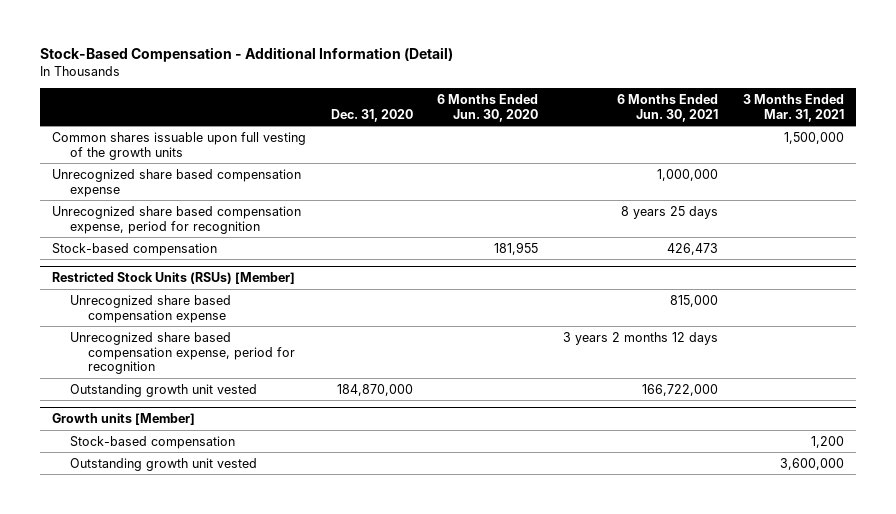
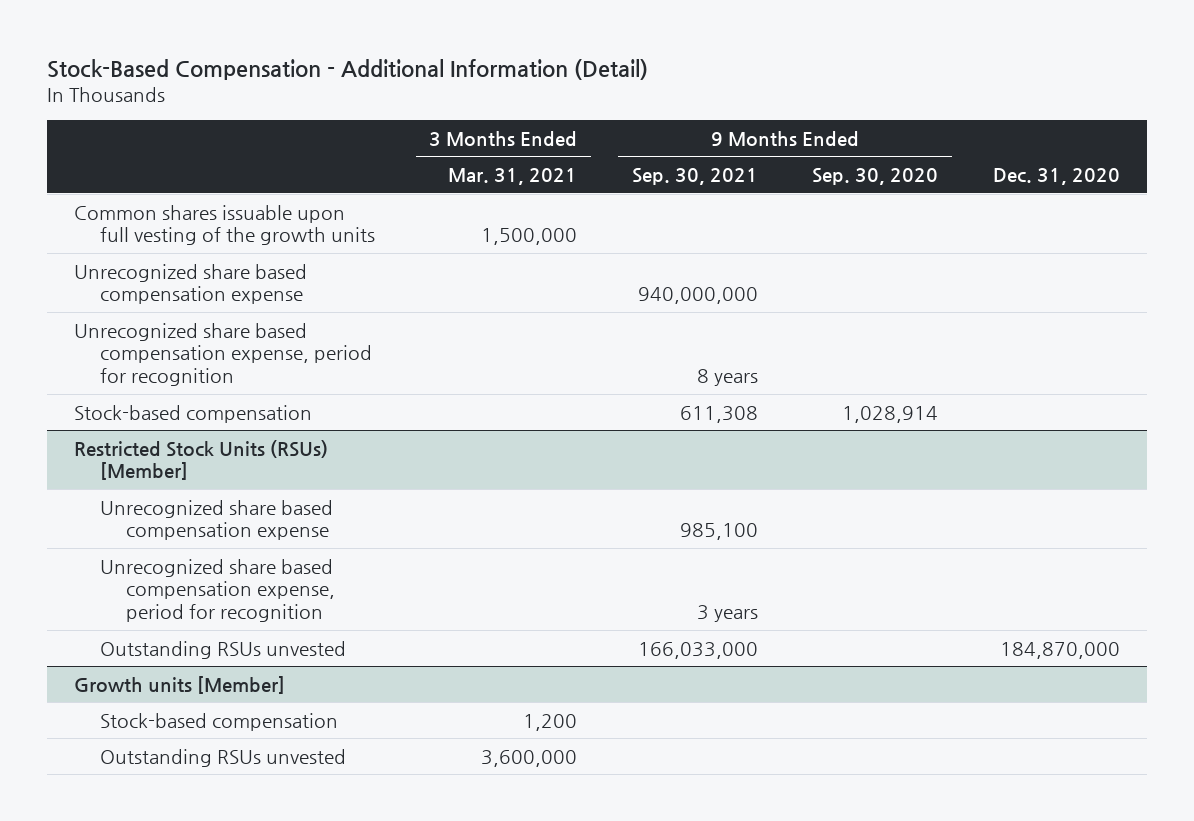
- | Dec. 31, 2020 | 6 Months Ended Jun. 30, 2020 | 6 Months Ended Jun. 30, 2021 | 3 Months Ended Mar. 31, 2021
+ | 3 Months Ended Mar. 31, 2021 | 9 Months Ended Sep. 30, 2021 | 9 Months Ended Sep. 30, 2020 | Dec. 31, 2020
@ Restricted Stock Units (RSUs) [Member]
- Outstanding growth unit vested | 184,870,000 | | 166,722,000 |
+ Outstanding RSUs unvested | | 166,033,000 | | 184,870,000
@ Growth units [Member]
- Outstanding growth unit vested | | | | 3,600,000
+ Outstanding RSUs unvested | 3,600,000 | | |

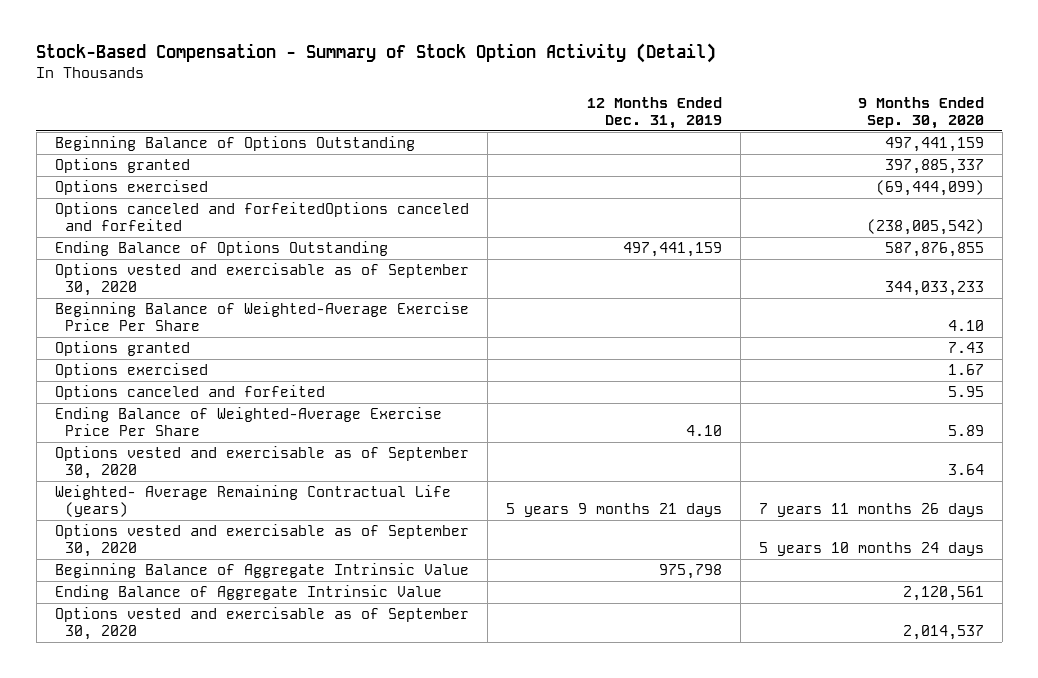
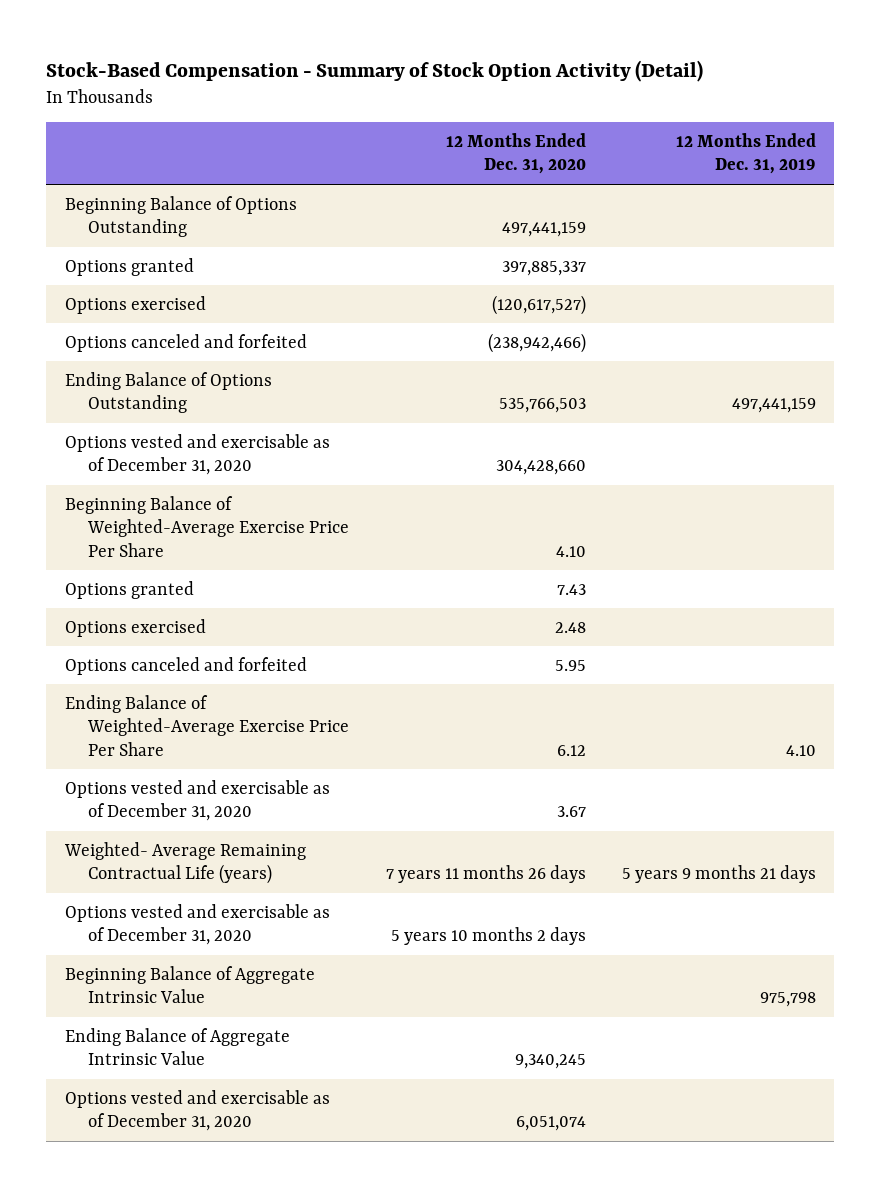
- | 12 Months Ended Dec. 31, 2019 | 9 Months Ended Sep. 30, 2020
+ | 12 Months Ended Dec. 31, 2020 | 12 Months Ended Dec. 31, 2019
- Options canceled and forfeitedOptions canceled and forfeited | | (238,005,542)
+ Options canceled and forfeited | (238,942,466) |
- Options vested and exercisable as of September 30, 2020 | | 344,033,233
+ Options vested and exercisable as of December 31, 2020 | 304,428,660 |
- Options vested and exercisable as of September 30, 2020 | | 3.64
+ Options vested and exercisable as of December 31, 2020 | 3.67 |
- Options vested and exercisable as of September 30, 2020 | | 5 years 10 months 24 days
+ Options vested and exercisable as of December 31, 2020 | 5 years 10 months 2 days |
- Options vested and exercisable as of September 30, 2020 | | 2,014,537
+ Options vested and exercisable as of December 31, 2020 | 6,051,074 |

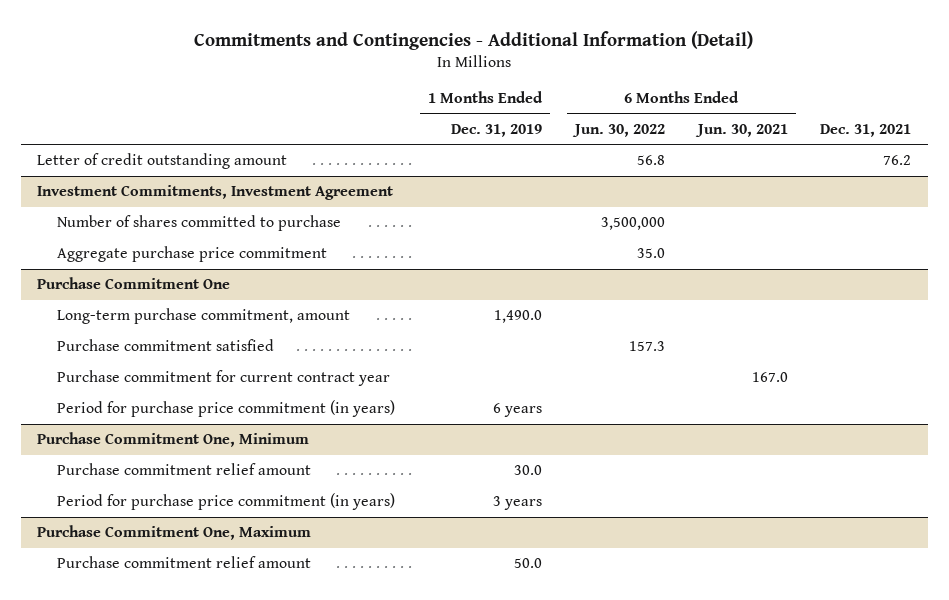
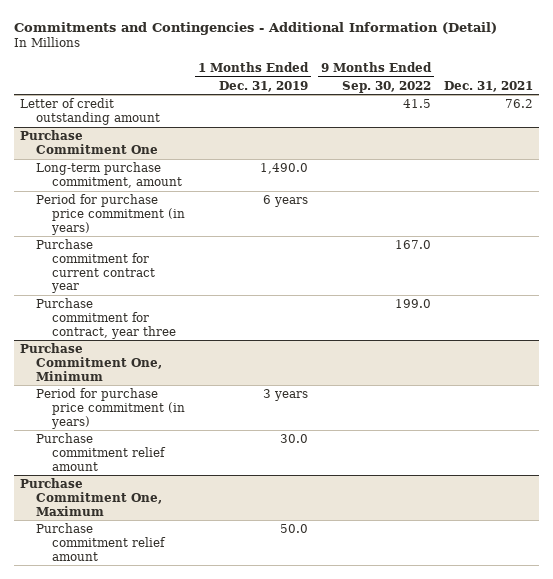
- | 1 Months Ended Dec. 31, 2019 | 6 Months Ended Jun. 30, 2022 | 6 Months Ended Jun. 30, 2021 | Dec. 31, 2021
+ | 1 Months Ended Dec. 31, 2019 | 9 Months Ended Sep. 30, 2022 | Dec. 31, 2021
- Investment Commitments, Investment Agreement
- Number of shares committed to purchase | | 3,500,000 | |
- Aggregate purchase price commitment | | 35.0 | |
@ Purchase Commitment One
- Purchase commitment satisfied | | 157.3 | |
moved down: Purchase commitment for current contract year | | 167.0 |
+ Purchase commitment for contract, year three | | 199.0 |
@ Purchase Commitment One, Minimum
moved down: Purchase commitment relief amount | 30.0 | |

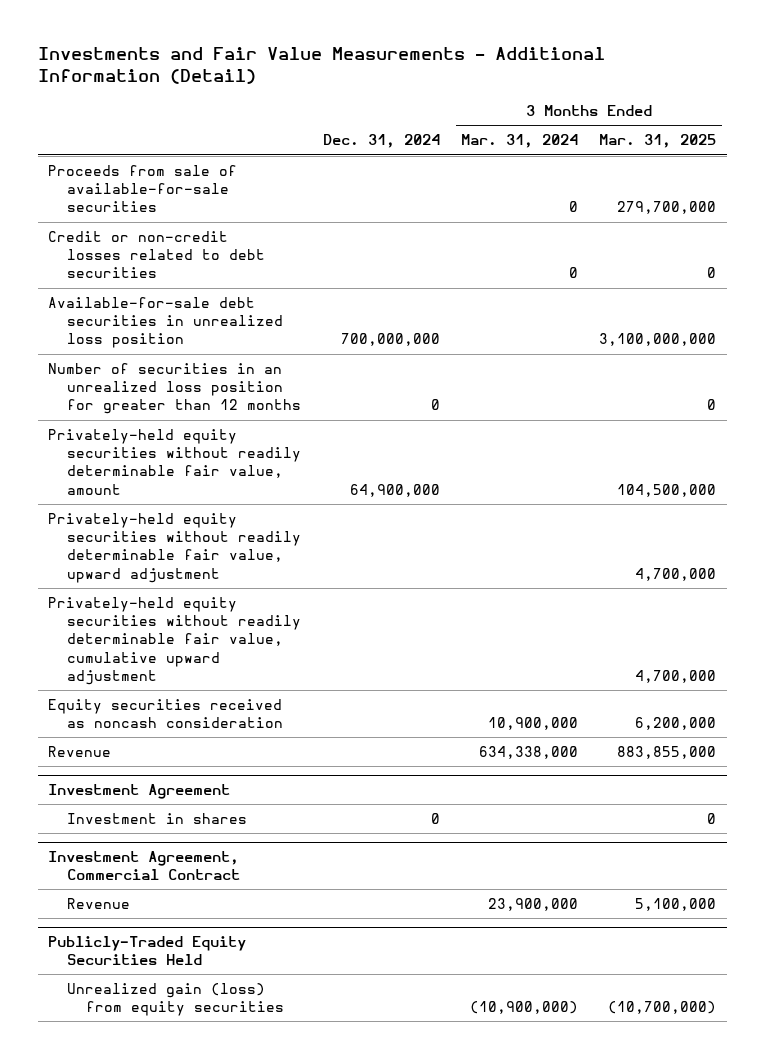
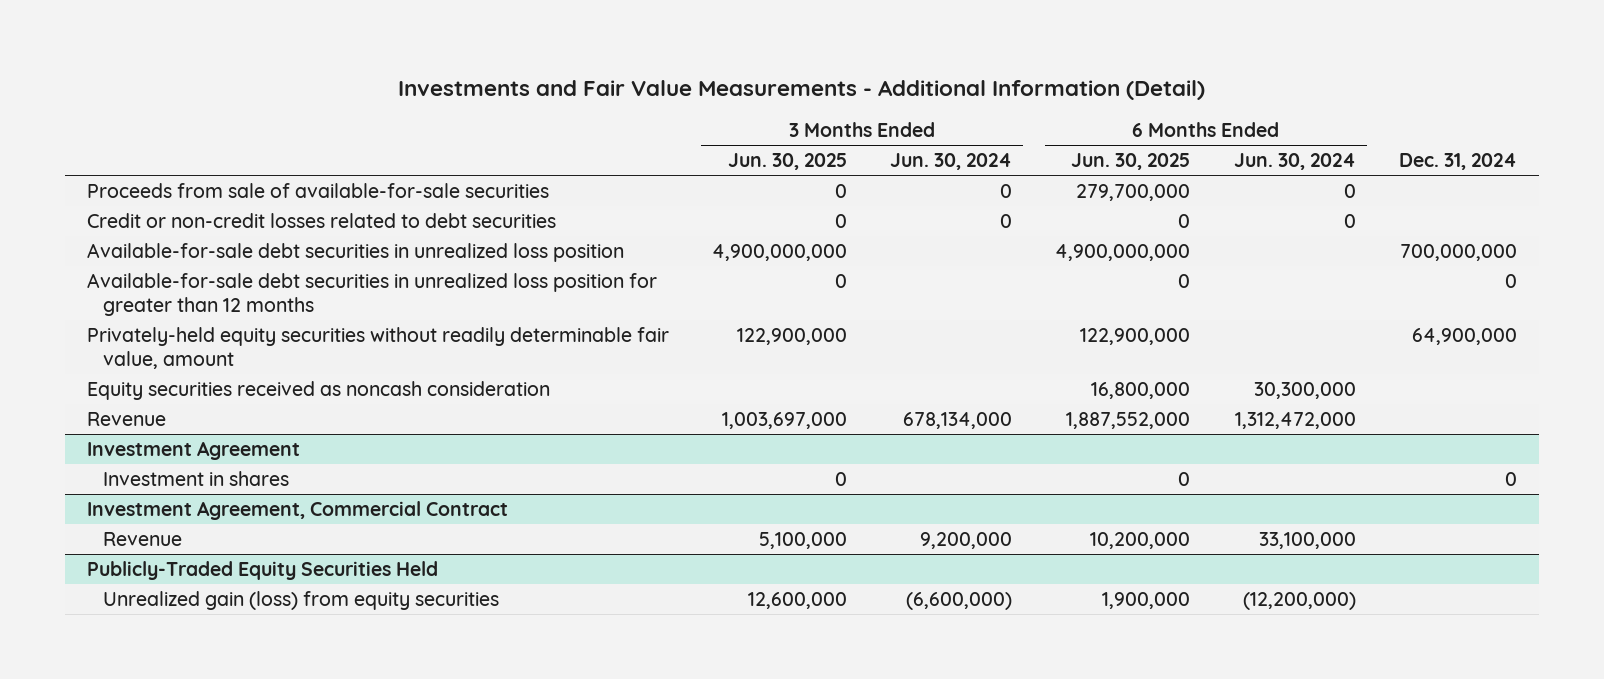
- | Dec. 31, 2024 | 3 Months Ended Mar. 31, 2024 | 3 Months Ended Mar. 31, 2025
+ | 3 Months Ended Jun. 30, 2025 | 3 Months Ended Jun. 30, 2024 | 6 Months Ended Jun. 30, 2025 | 6 Months Ended Jun. 30, 2024 | Dec. 31, 2024
- Number of securities in an unrealized loss position for greater than 12 months | 0 | | 0
+ Available-for-sale debt securities in unrealized loss position for greater than 12 months | 0 | | 0 | | 0
- Privately-held equity securities without readily determinable fair value, upward adjustment | | | 4,700,000
- Privately-held equity securities without readily determinable fair value, cumulative upward adjustment | | | 4,700,000

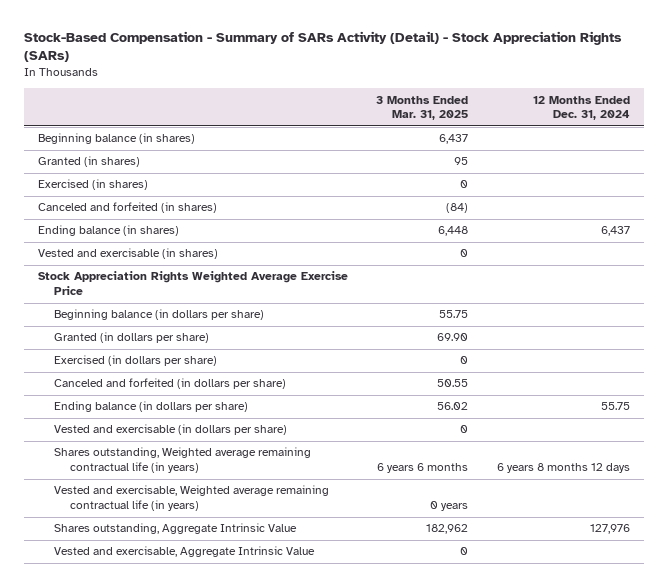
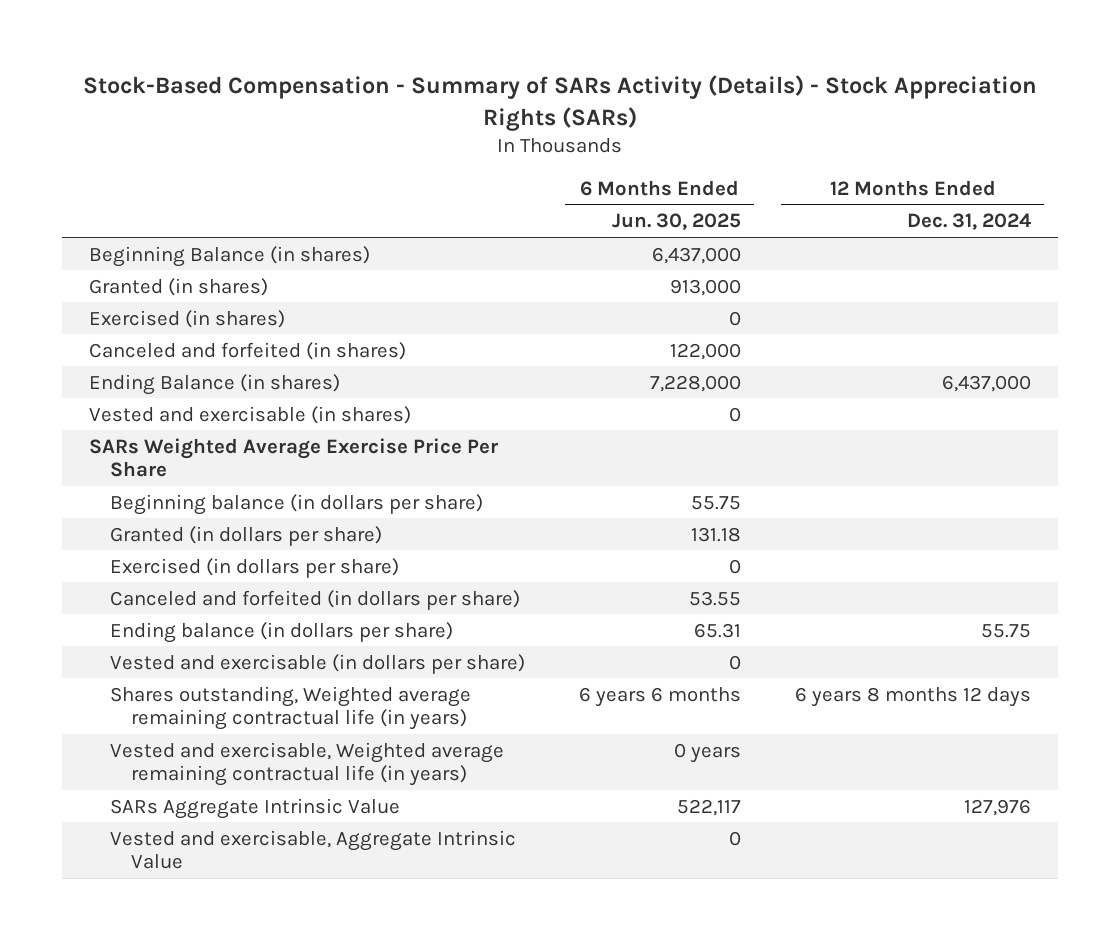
- Stock-Based Compensation - Summary of SARs Activity (Detail) - Stock Appreciation Rights (SARs)
+ Stock-Based Compensation - Summary of SARs Activity (Details) - Stock Appreciation Rights (SARs)
- | 3 Months Ended Mar. 31, 2025 | 12 Months Ended Dec. 31, 2024
+ | 6 Months Ended Jun. 30, 2025 | 12 Months Ended Dec. 31, 2024
- Beginning balance (in shares) | 6,437 |
+ Beginning Balance (in shares) | 6,437,000 |
- Ending balance (in shares) | 6,448 | 6,437
+ Ending Balance (in shares) | 7,228,000 | 6,437,000
- Stock Appreciation Rights Weighted Average Exercise Price
+ SARs Weighted Average Exercise Price Per Share
- Shares outstanding, Aggregate Intrinsic Value | 182,962 | 127,976
+ SARs Aggregate Intrinsic Value | 522,117 | 127,976

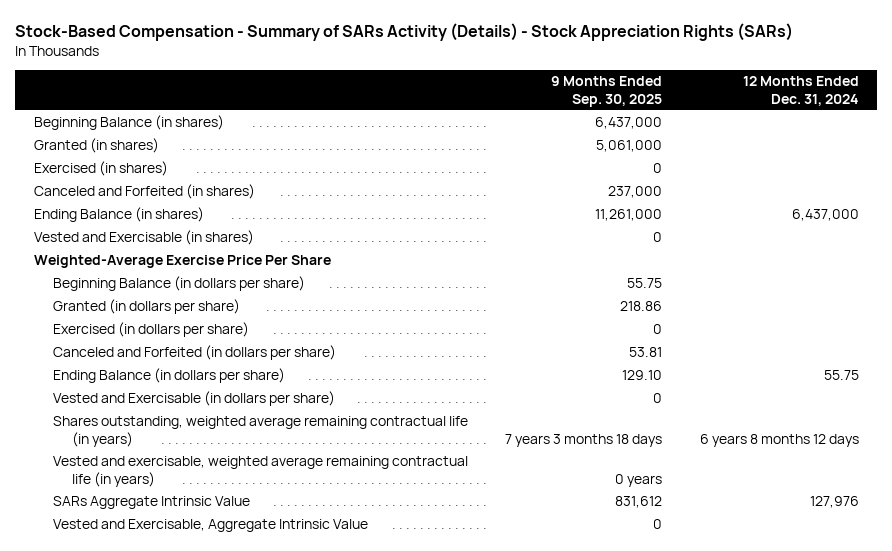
- | 6 Months Ended Jun. 30, 2025 | 12 Months Ended Dec. 31, 2024
+ | 9 Months Ended Sep. 30, 2025 | 12 Months Ended Dec. 31, 2024
- Canceled and forfeited (in shares) | 122,000 |
+ Canceled and Forfeited (in shares) | 237,000 |
- Vested and exercisable (in shares) | 0 |
- SARs Weighted Average Exercise Price Per Share
- Beginning balance (in dollars per share) | 55.75 |
+ Vested and Exercisable (in shares) | 0 |
+ Weighted-Average Exercise Price Per Share
+ Beginning Balance (in dollars per share) | 55.75 |
- Canceled and forfeited (in dollars per share) | 53.55 |
- Ending balance (in dollars per share) | 65.31 | 55.75
- Vested and exercisable (in dollars per share) | 0 |
- Shares outstanding, Weighted average remaining contractual life (in years) | 6 years 6 months | 6 years 8 months 12 days
- Vested and exercisable, Weighted average remaining contractual life (in years) | 0 years |
+ Canceled and Forfeited (in dollars per share) | 53.81 |
+ Ending Balance (in dollars per share) | 129.10 | 55.75
+ Vested and Exercisable (in dollars per share) | 0 |
+ Shares outstanding, weighted average remaining contractual life (in years) | 7 years 3 months 18 days | 6 years 8 months 12 days
+ Vested and exercisable, weighted average remaining contractual life (in years) | 0 years |
- Vested and exercisable, Aggregate Intrinsic Value | 0 |
+ Vested and Exercisable, Aggregate Intrinsic Value | 0 |

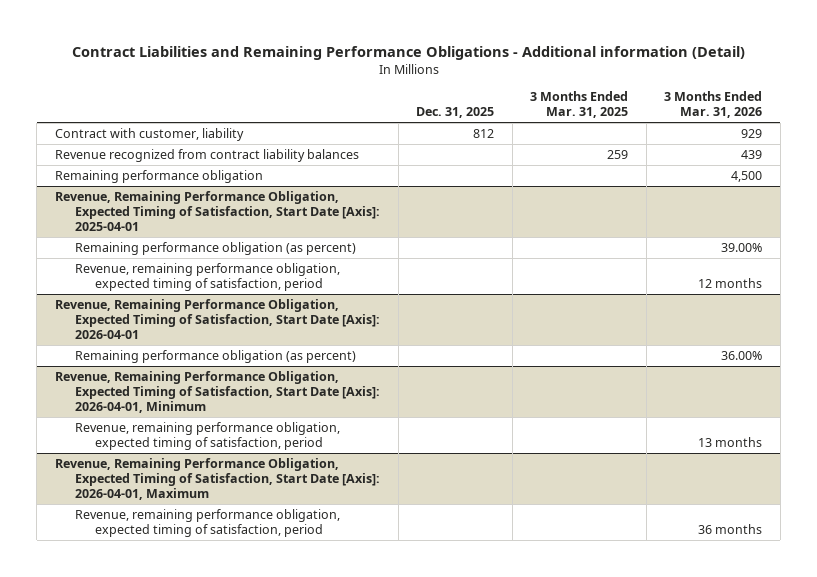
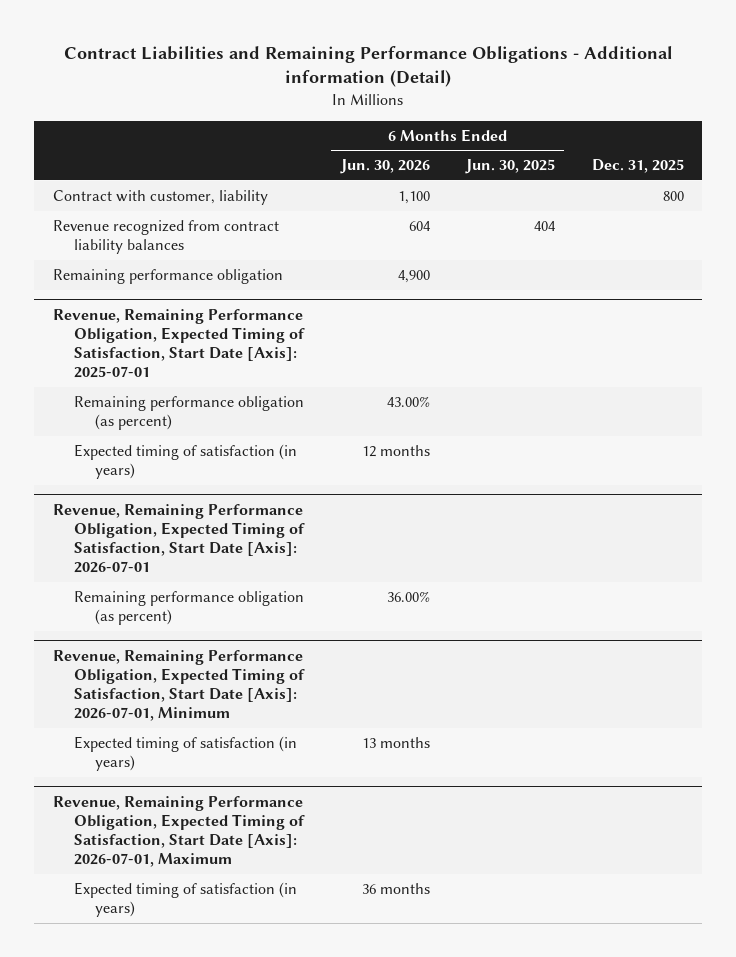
- | Dec. 31, 2025 | 3 Months Ended Mar. 31, 2025 | 3 Months Ended Mar. 31, 2026
+ | 6 Months Ended Jun. 30, 2026 | 6 Months Ended Jun. 30, 2025 | Dec. 31, 2025
- Contract with customer, liability | 812 | | 929
+ Contract with customer, liability | 1,100 | | 800
- Revenue, Remaining Performance Obligation, Expected Timing of Satisfaction, Start Date [Axis]: 2025-04-01
- Remaining performance obligation (as percent) | | | 39.00%
- Revenue, remaining performance obligation, expected timing of satisfaction, period | | | 12 months
- Revenue, Remaining Performance Obligation, Expected Timing of Satisfaction, Start Date [Axis]: 2026-04-01
- Remaining performance obligation (as percent) | | | 36.00%
- Revenue, Remaining Performance Obligation, Expected Timing of Satisfaction, Start Date [Axis]: 2026-04-01, Minimum
- Revenue, remaining performance obligation, expected timing of satisfaction, period | | | 13 months
- Revenue, Remaining Performance Obligation, Expected Timing of Satisfaction, Start Date [Axis]: 2026-04-01, Maximum
- Revenue, remaining performance obligation, expected timing of satisfaction, period | | | 36 months
+ Revenue, Remaining Performance Obligation, Expected Timing of Satisfaction, Start Date [Axis]: 2025-07-01
+ Remaining performance obligation (as percent) | 43.00% | |
+ Expected timing of satisfaction (in years) | 12 months | |
+ Revenue, Remaining Performance Obligation, Expected Timing of Satisfaction, Start Date [Axis]: 2026-07-01
+ Remaining performance obligation (as percent) | 36.00% | |
+ Revenue, Remaining Performance Obligation, Expected Timing of Satisfaction, Start Date [Axis]: 2026-07-01, Minimum
+ Expected timing of satisfaction (in years) | 13 months | |
+ Revenue, Remaining Performance Obligation, Expected Timing of Satisfaction, Start Date [Axis]: 2026-07-01, Maximum
+ Expected timing of satisfaction (in years) | 36 months | |

